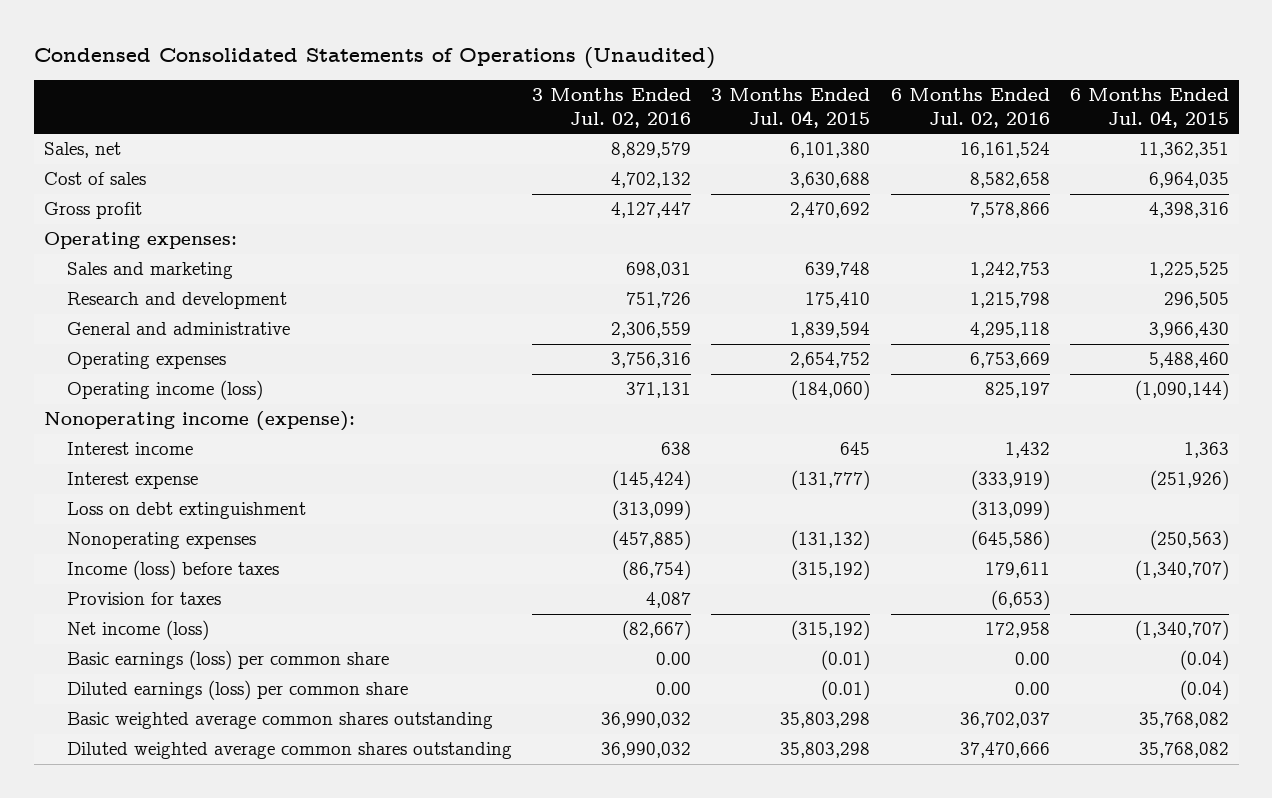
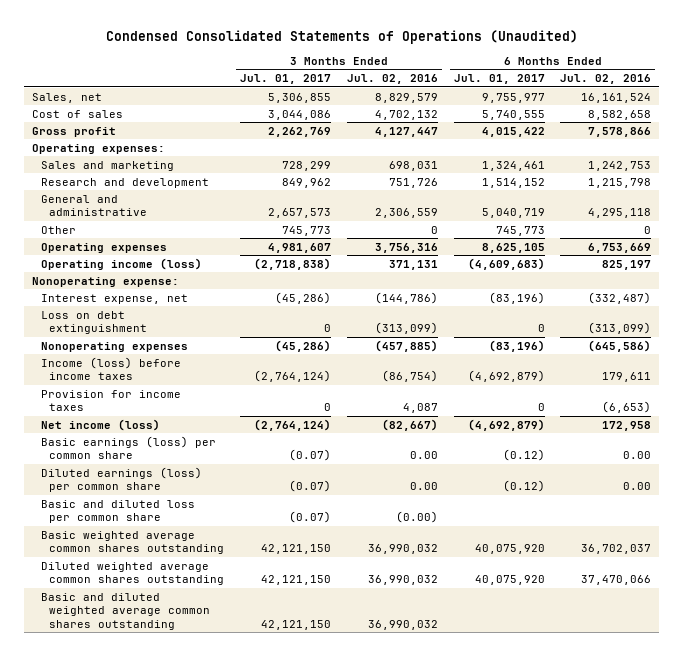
- | 3 Months Ended Jul. 02, 2016 | 3 Months Ended Jul. 04, 2015 | 6 Months Ended Jul. 02, 2016 | 6 Months Ended Jul. 04, 2015
+ | 3 Months Ended Jul. 01, 2017 | 3 Months Ended Jul. 02, 2016 | 6 Months Ended Jul. 01, 2017 | 6 Months Ended Jul. 02, 2016
+ Other | 745,773 | 0 | 745,773 | 0
- Nonoperating income (expense):
- Interest income | 638 | 645 | 1,432 | 1,363
- Interest expense | (145,424) | (131,777) | (333,919) | (251,926)
+ Nonoperating expense:
+ Interest expense, net | (45,286) | (144,786) | (83,196) | (332,487)
- Income (loss) before taxes | (86,754) | (315,192) | 179,611 | (1,340,707)
- Provision for taxes | 4,087 | | (6,653) |
+ Income (loss) before income taxes | (2,764,124) | (86,754) | (4,692,879) | 179,611
+ Provision for income taxes | 0 | 4,087 | 0 | (6,653)
+ Basic and diluted loss per common share | (0.07) | (0.00) | |
- Diluted weighted average common shares outstanding | 36,990,032 | 35,803,298 | 37,470,666 | 35,768,082
+ Diluted weighted average common shares outstanding | 42,121,150 | 36,990,032 | 40,075,920 | 37,470,066
+ Basic and diluted weighted average common shares outstanding | 42,121,150 | 36,990,032 | |

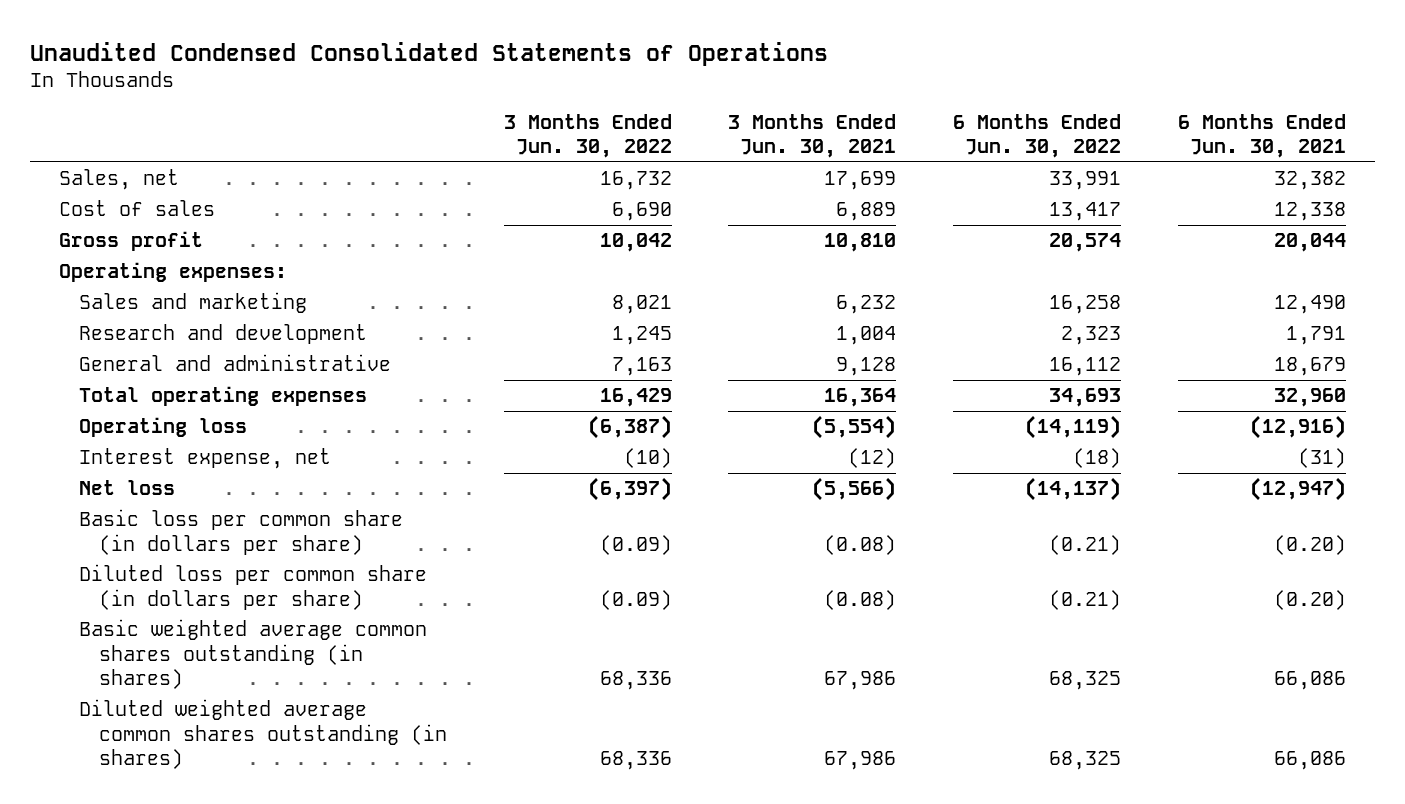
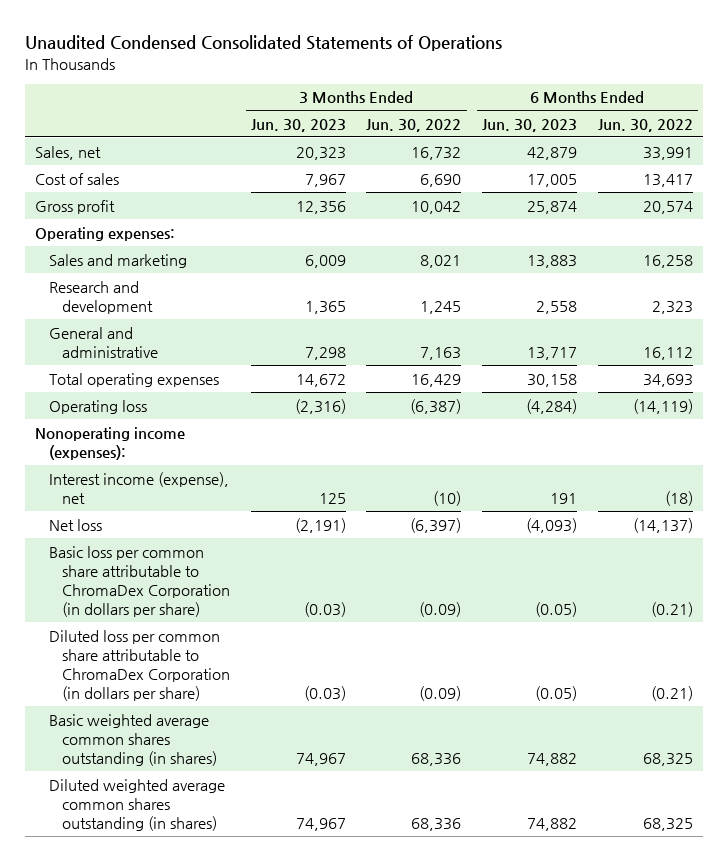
- | 3 Months Ended Jun. 30, 2022 | 3 Months Ended Jun. 30, 2021 | 6 Months Ended Jun. 30, 2022 | 6 Months Ended Jun. 30, 2021
+ | 3 Months Ended Jun. 30, 2023 | 3 Months Ended Jun. 30, 2022 | 6 Months Ended Jun. 30, 2023 | 6 Months Ended Jun. 30, 2022
- Interest expense, net | (10) | (12) | (18) | (31)
+ Nonoperating income (expenses):
+ Interest income (expense), net | 125 | (10) | 191 | (18)
- Basic loss per common share (in dollars per share) | (0.09) | (0.08) | (0.21) | (0.20)
- Diluted loss per common share (in dollars per share) | (0.09) | (0.08) | (0.21) | (0.20)
+ Basic loss per common share attributable to ChromaDex Corporation (in dollars per share) | (0.03) | (0.09) | (0.05) | (0.21)
+ Diluted loss per common share attributable to ChromaDex Corporation (in dollars per share) | (0.03) | (0.09) | (0.05) | (0.21)

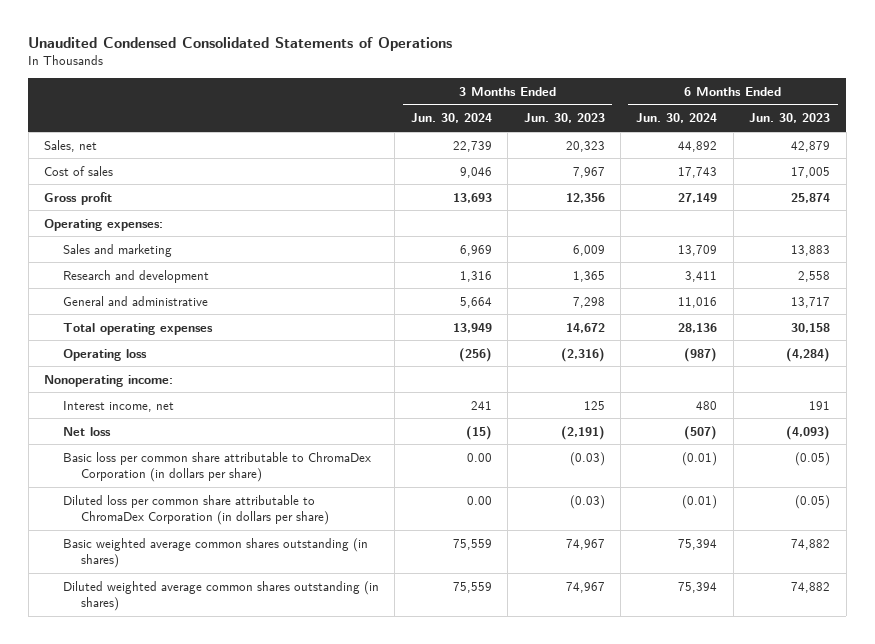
- | 3 Months Ended Jun. 30, 2023 | 3 Months Ended Jun. 30, 2022 | 6 Months Ended Jun. 30, 2023 | 6 Months Ended Jun. 30, 2022
+ | 3 Months Ended Jun. 30, 2024 | 3 Months Ended Jun. 30, 2023 | 6 Months Ended Jun. 30, 2024 | 6 Months Ended Jun. 30, 2023
- Nonoperating income (expenses):
- Interest income (expense), net | 125 | (10) | 191 | (18)
+ Nonoperating income:
+ Interest income, net | 241 | 125 | 480 | 191

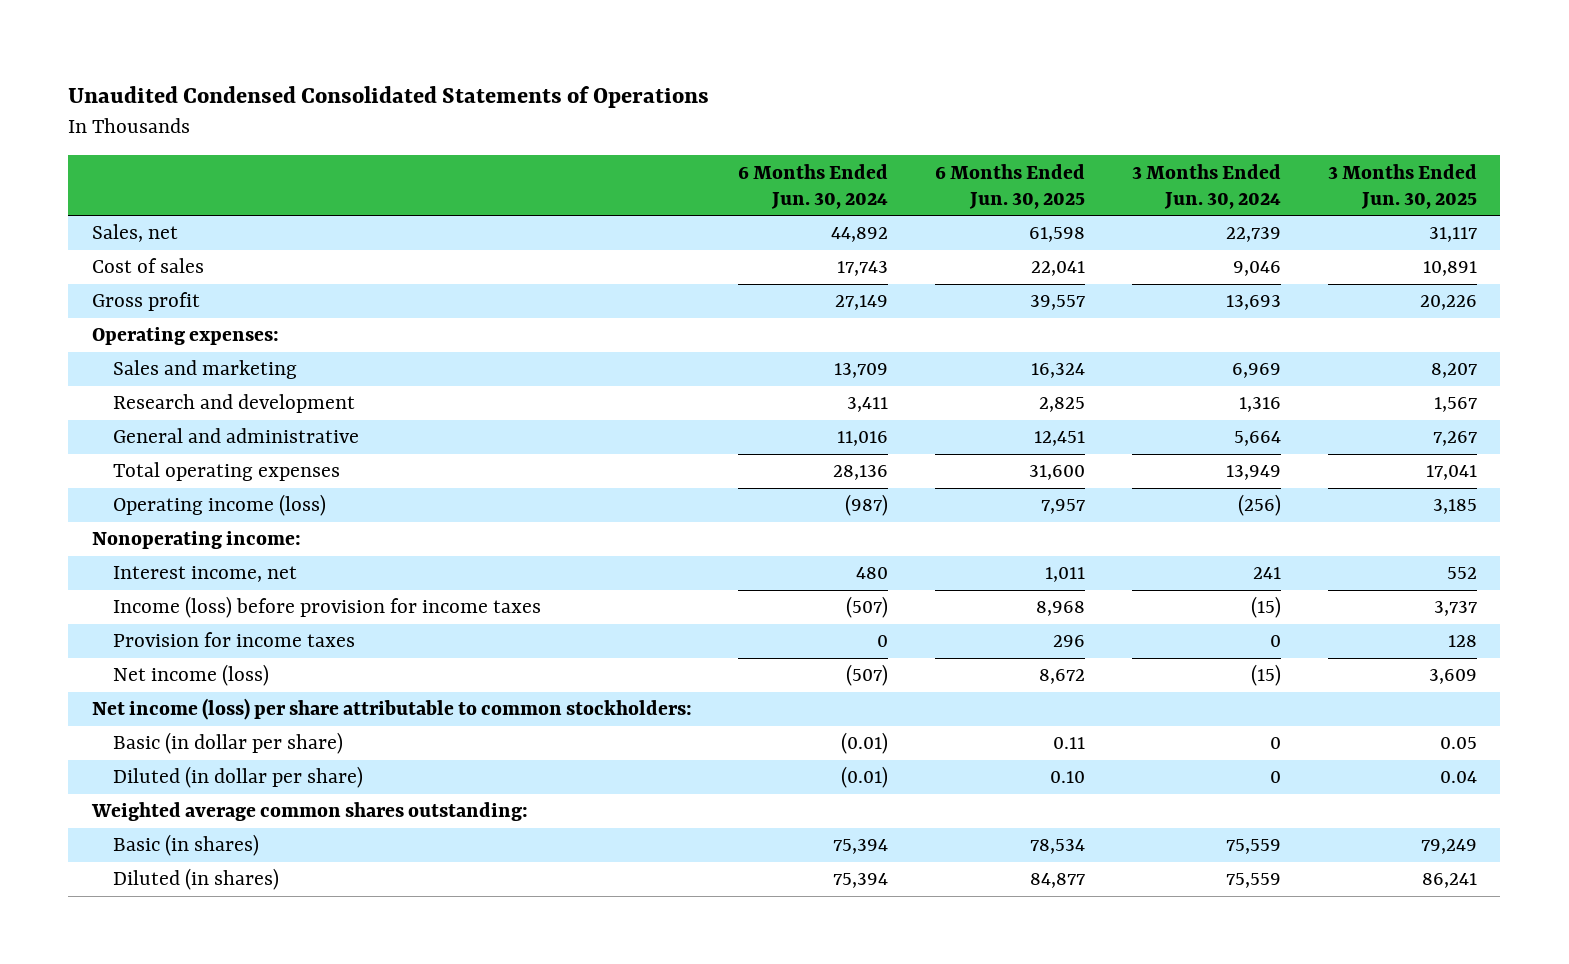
- | 3 Months Ended Jun. 30, 2024 | 3 Months Ended Jun. 30, 2023 | 6 Months Ended Jun. 30, 2024 | 6 Months Ended Jun. 30, 2023
+ | 6 Months Ended Jun. 30, 2024 | 6 Months Ended Jun. 30, 2025 | 3 Months Ended Jun. 30, 2024 | 3 Months Ended Jun. 30, 2025
- Operating loss | (256) | (2,316) | (987) | (4,284)
+ Operating income (loss) | (987) | 7,957 | (256) | 3,185
- Net loss | (15) | (2,191) | (507) | (4,093)
- Basic loss per common share attributable to ChromaDex Corporation (in dollars per share) | 0.00 | (0.03) | (0.01) | (0.05)
- Diluted loss per common share attributable to ChromaDex Corporation (in dollars per share) | 0.00 | (0.03) | (0.01) | (0.05)
- Basic weighted average common shares outstanding (in shares) | 75,559 | 74,967 | 75,394 | 74,882
- Diluted weighted average common shares outstanding (in shares) | 75,559 | 74,967 | 75,394 | 74,882
+ Income (loss) before provision for income taxes | (507) | 8,968 | (15) | 3,737
+ Provision for income taxes | 0 | 296 | 0 | 128
+ Net income (loss) | (507) | 8,672 | (15) | 3,609
+ Net income (loss) per share attributable to common stockholders:
+ Basic (in dollar per share) | (0.01) | 0.11 | 0 | 0.05
+ Diluted (in dollar per share) | (0.01) | 0.10 | 0 | 0.04
+ Weighted average common shares outstanding:
+ Basic (in shares) | 75,394 | 78,534 | 75,559 | 79,249
+ Diluted (in shares) | 75,394 | 84,877 | 75,559 | 86,241

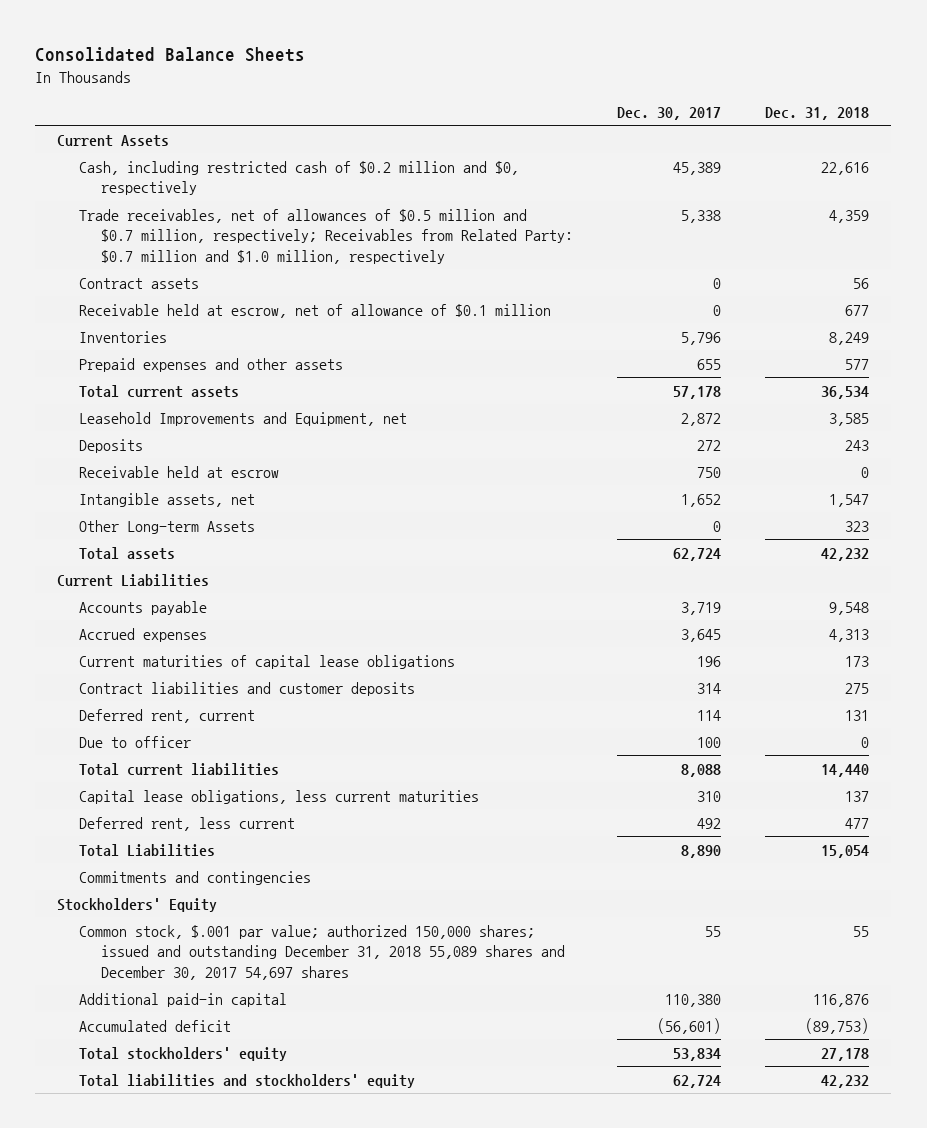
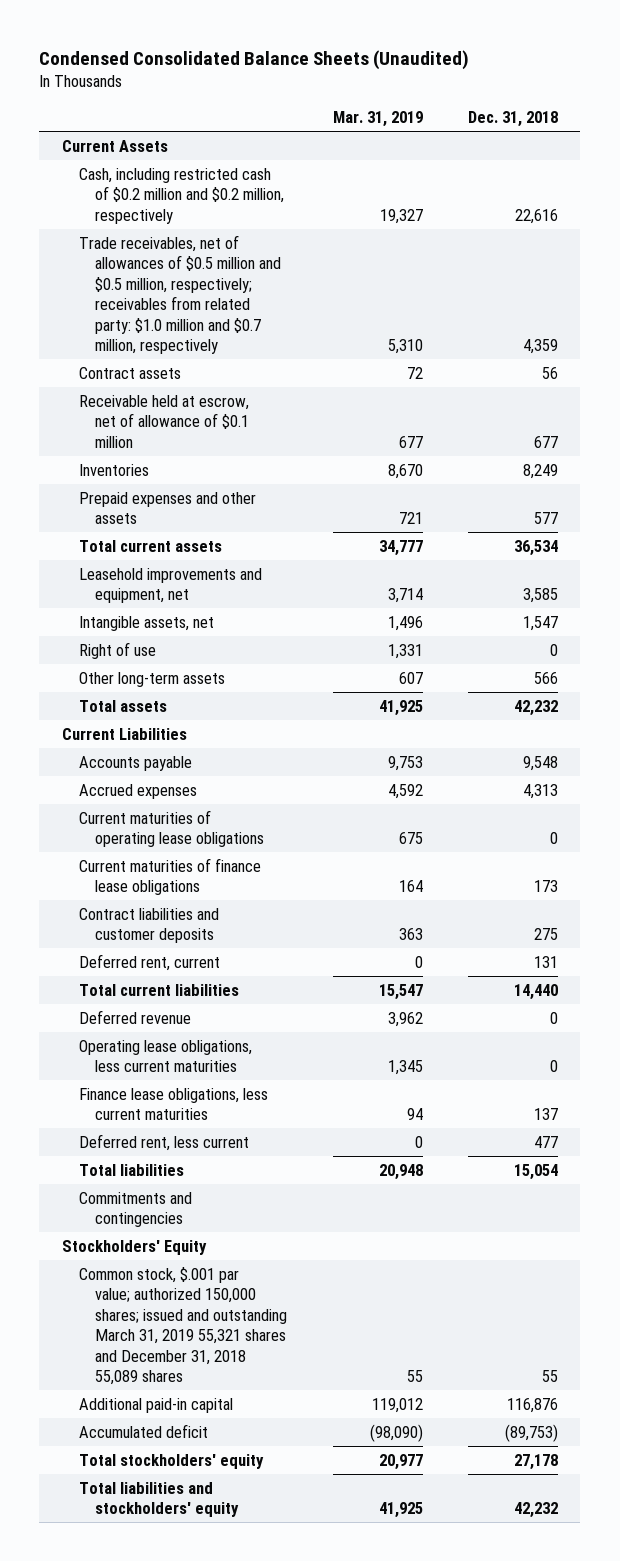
- Consolidated Balance Sheets
+ Condensed Consolidated Balance Sheets (Unaudited)
- | Dec. 30, 2017 | Dec. 31, 2018
+ | Mar. 31, 2019 | Dec. 31, 2018
- Cash, including restricted cash of $0.2 million and $0, respectively | 45,389 | 22,616
- Trade receivables, net of allowances of $0.5 million and $0.7 million, respectively; Receivables from Related Party: $0.7 million and $1.0 million, respectively | 5,338 | 4,359
+ Cash, including restricted cash of $0.2 million and $0.2 million, respectively | 19,327 | 22,616
+ Trade receivables, net of allowances of $0.5 million and $0.5 million, respectively; receivables from related party: $1.0 million and $0.7 million, respectively | 5,310 | 4,359
- Leasehold Improvements and Equipment, net | 2,872 | 3,585
- Deposits | 272 | 243
- Receivable held at escrow | 750 | 0
+ Leasehold improvements and equipment, net | 3,714 | 3,585
- Other Long-term Assets | 0 | 323
+ Right of use | 1,331 | 0
+ Other long-term assets | 607 | 566
- Current maturities of capital lease obligations | 196 | 173
+ Current maturities of operating lease obligations | 675 | 0
+ Current maturities of finance lease obligations | 164 | 173
- Due to officer | 100 | 0
- Capital lease obligations, less current maturities | 310 | 137
+ Deferred revenue | 3,962 | 0
+ Operating lease obligations, less current maturities | 1,345 | 0
+ Finance lease obligations, less current maturities | 94 | 137
- Total Liabilities | 8,890 | 15,054
+ Total liabilities | 20,948 | 15,054
- Common stock, $.001 par value; authorized 150,000 shares; issued and outstanding December 31, 2018 55,089 shares and December 30, 2017 54,697 shares | 55 | 55
+ Common stock, $.001 par value; authorized 150,000 shares; issued and outstanding March 31, 2019 55,321 shares and December 31, 2018 55,089 shares | 55 | 55

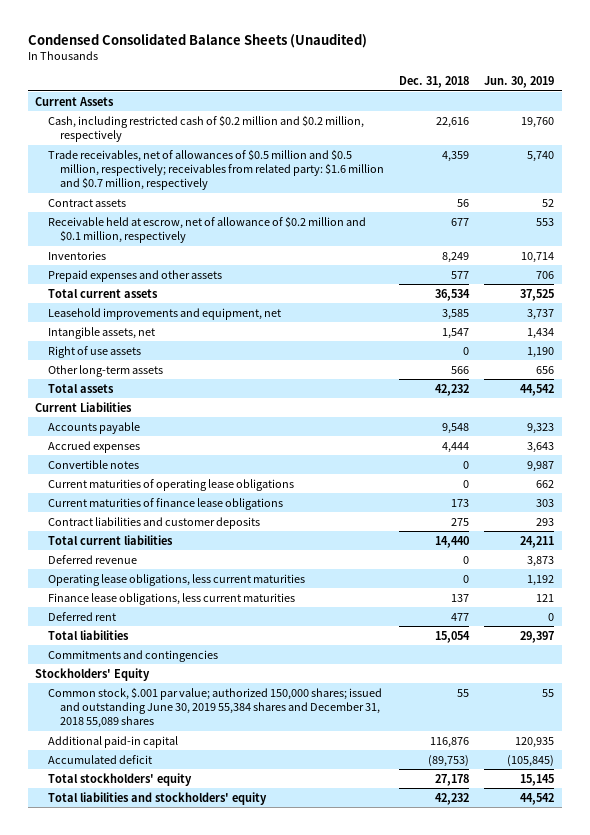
- | Mar. 31, 2019 | Dec. 31, 2018
+ | Dec. 31, 2018 | Jun. 30, 2019
- Trade receivables, net of allowances of $0.5 million and $0.5 million, respectively; receivables from related party: $1.0 million and $0.7 million, respectively | 5,310 | 4,359
+ Trade receivables, net of allowances of $0.5 million and $0.5 million, respectively; receivables from related party: $1.6 million and $0.7 million, respectively | 4,359 | 5,740
- Receivable held at escrow, net of allowance of $0.1 million | 677 | 677
+ Receivable held at escrow, net of allowance of $0.2 million and $0.1 million, respectively | 677 | 553
- Right of use | 1,331 | 0
+ Right of use assets | 0 | 1,190
- Accrued expenses | 4,592 | 4,313
+ Accrued expenses | 4,444 | 3,643
+ Convertible notes | 0 | 9,987
- Deferred rent, current | 0 | 131
- Deferred rent, less current | 0 | 477
+ Deferred rent | 477 | 0
- Common stock, $.001 par value; authorized 150,000 shares; issued and outstanding March 31, 2019 55,321 shares and December 31, 2018 55,089 shares | 55 | 55
+ Common stock, $.001 par value; authorized 150,000 shares; issued and outstanding June 30, 2019 55,384 shares and December 31, 2018 55,089 shares | 55 | 55

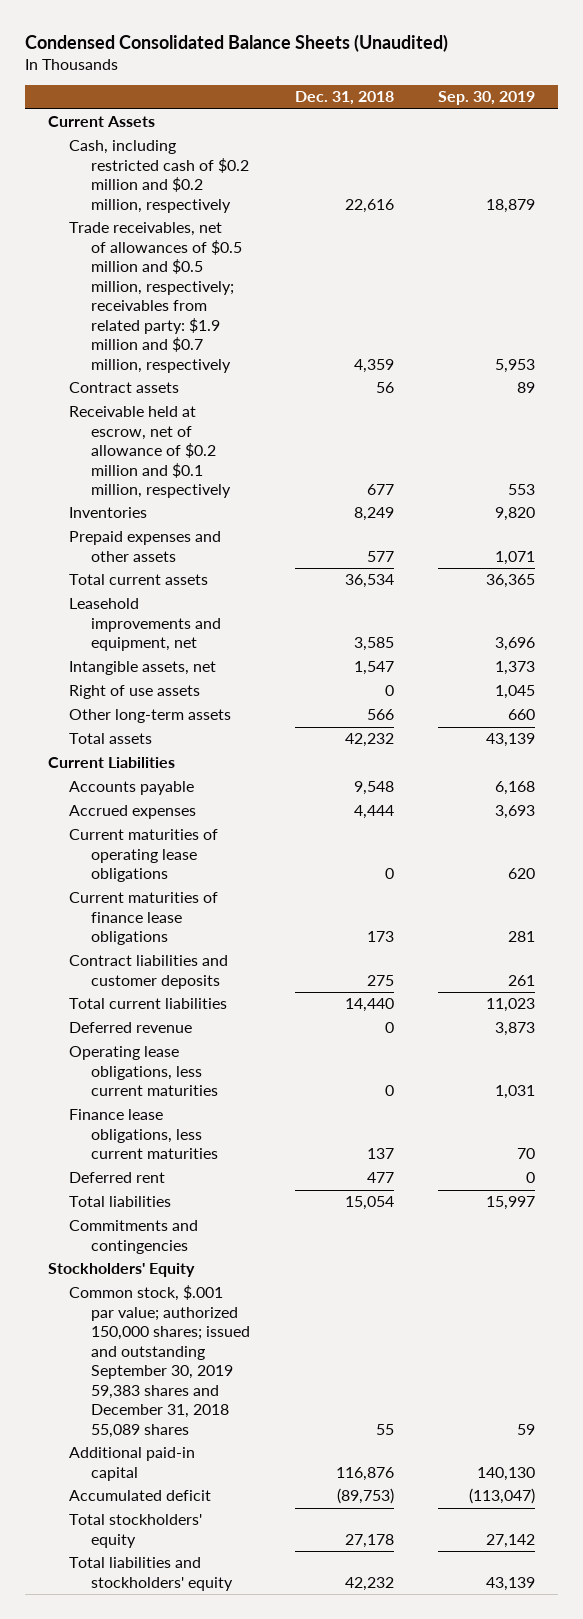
- | Dec. 31, 2018 | Jun. 30, 2019
+ | Dec. 31, 2018 | Sep. 30, 2019
- Trade receivables, net of allowances of $0.5 million and $0.5 million, respectively; receivables from related party: $1.6 million and $0.7 million, respectively | 4,359 | 5,740
+ Trade receivables, net of allowances of $0.5 million and $0.5 million, respectively; receivables from related party: $1.9 million and $0.7 million, respectively | 4,359 | 5,953
- Convertible notes | 0 | 9,987
- Common stock, $.001 par value; authorized 150,000 shares; issued and outstanding June 30, 2019 55,384 shares and December 31, 2018 55,089 shares | 55 | 55
+ Common stock, $.001 par value; authorized 150,000 shares; issued and outstanding September 30, 2019 59,383 shares and December 31, 2018 55,089 shares | 55 | 59

